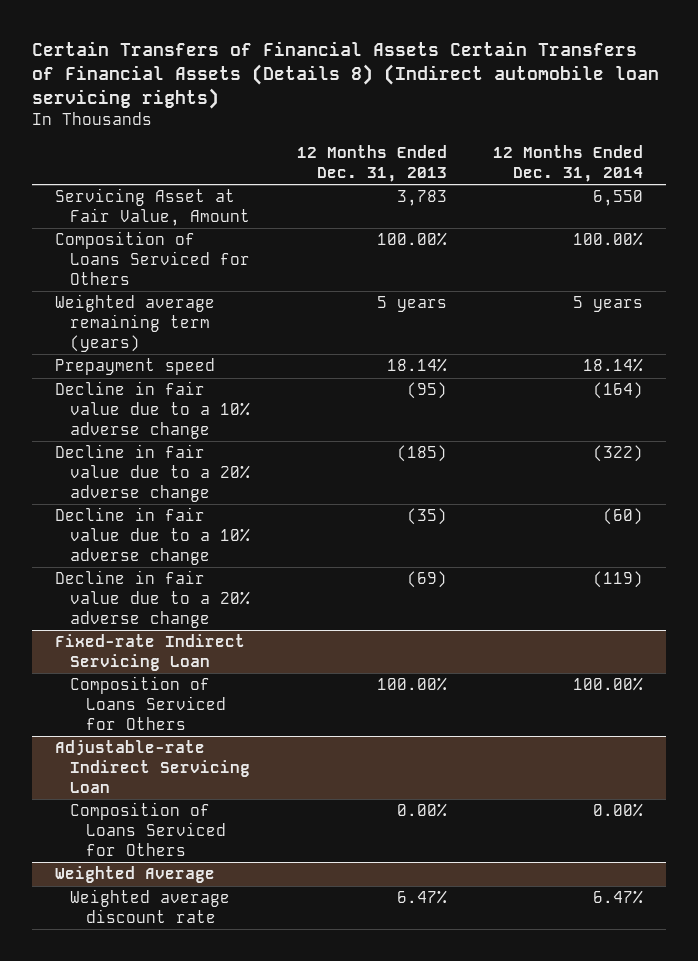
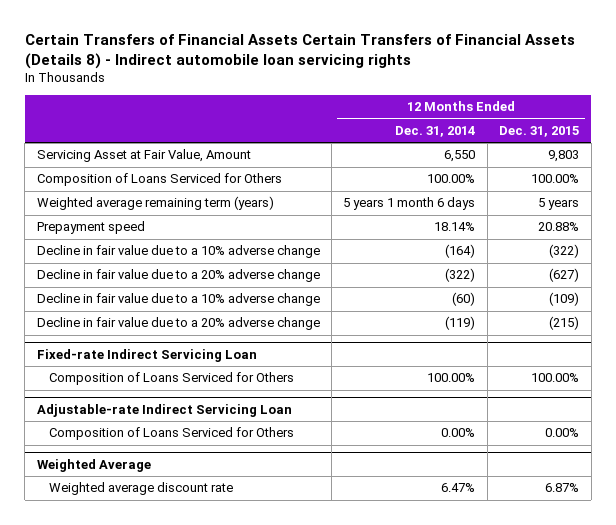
- Certain Transfers of Financial Assets Certain Transfers of Financial Assets (Details 8) (Indirect automobile loan servicing rights)
+ Certain Transfers of Financial Assets Certain Transfers of Financial Assets (Details 8) - Indirect automobile loan servicing rights
- | 12 Months Ended Dec. 31, 2013 | 12 Months Ended Dec. 31, 2014
+ | 12 Months Ended Dec. 31, 2014 | 12 Months Ended Dec. 31, 2015
- Weighted average remaining term (years) | 5 years | 5 years
+ Weighted average remaining term (years) | 5 years 1 month 6 days | 5 years

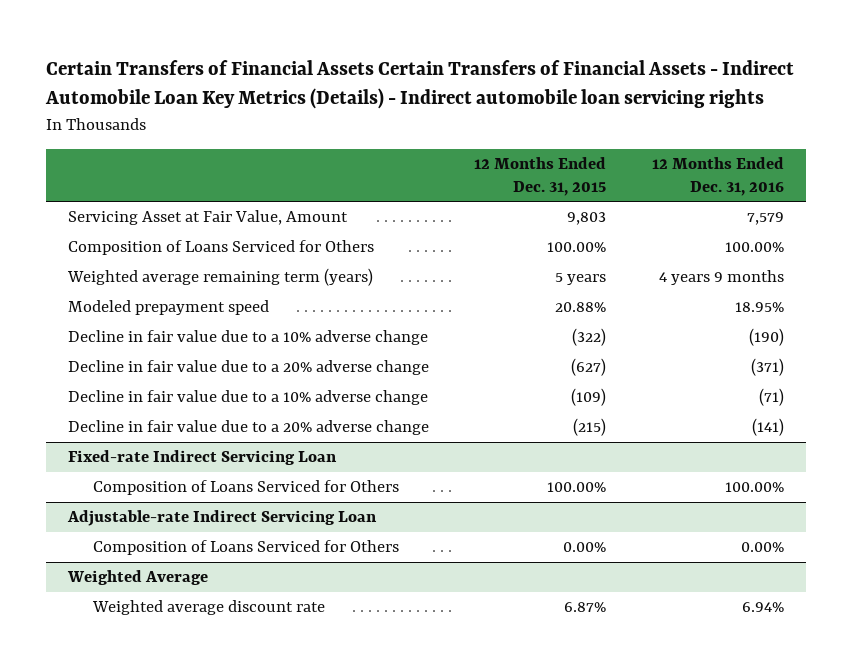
- Certain Transfers of Financial Assets Certain Transfers of Financial Assets (Details 8) - Indirect automobile loan servicing rights
+ Certain Transfers of Financial Assets Certain Transfers of Financial Assets - Indirect Automobile Loan Key Metrics (Details) - Indirect automobile loan servicing rights
- | 12 Months Ended Dec. 31, 2014 | 12 Months Ended Dec. 31, 2015
+ | 12 Months Ended Dec. 31, 2015 | 12 Months Ended Dec. 31, 2016
- Prepayment speed | 18.14% | 20.88%
+ Modeled prepayment speed | 20.88% | 18.95%

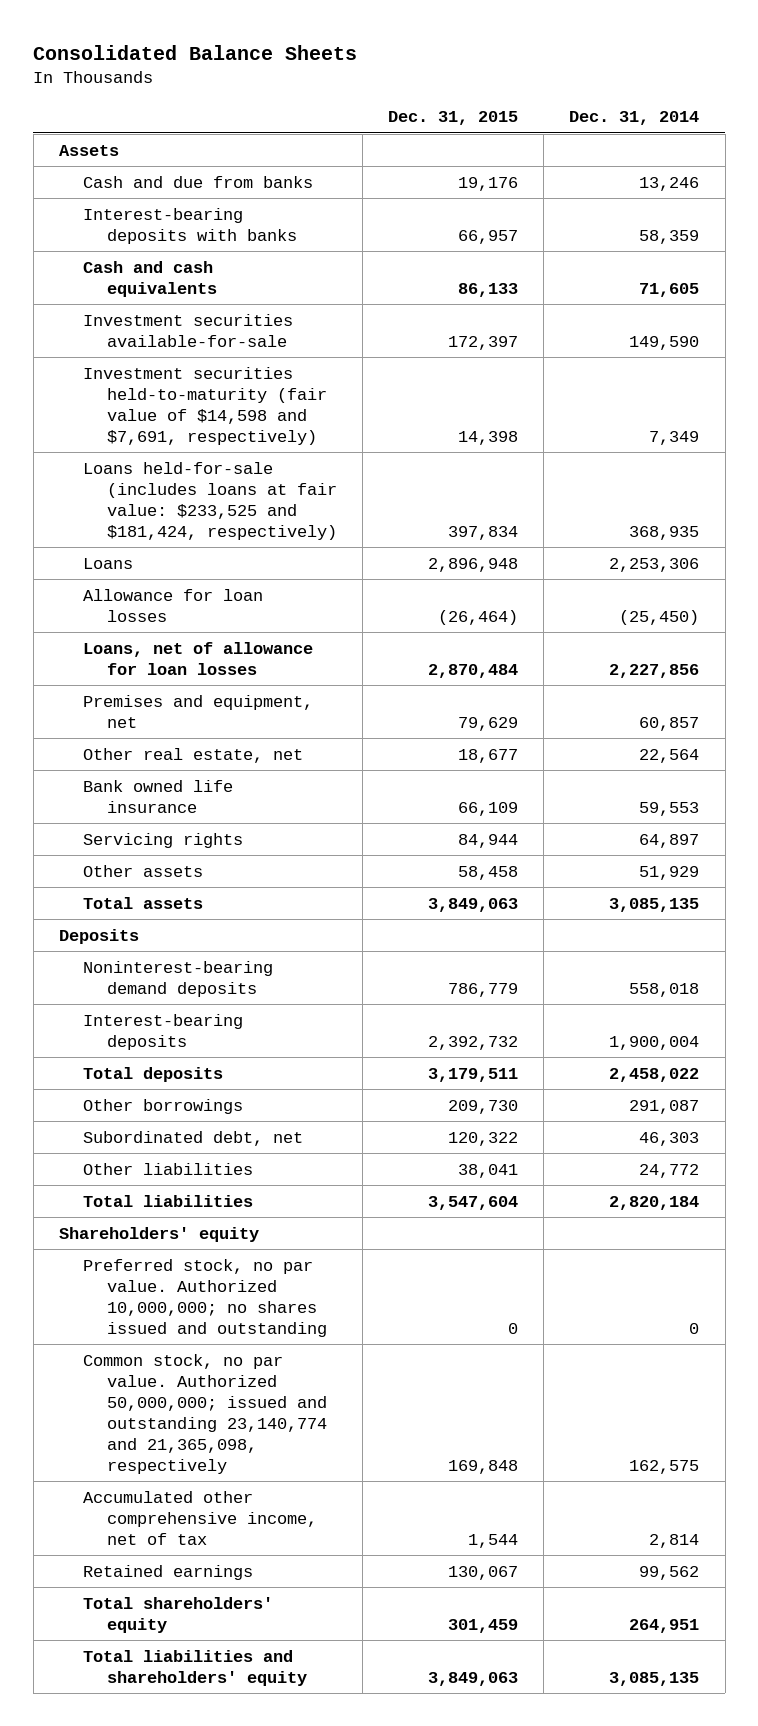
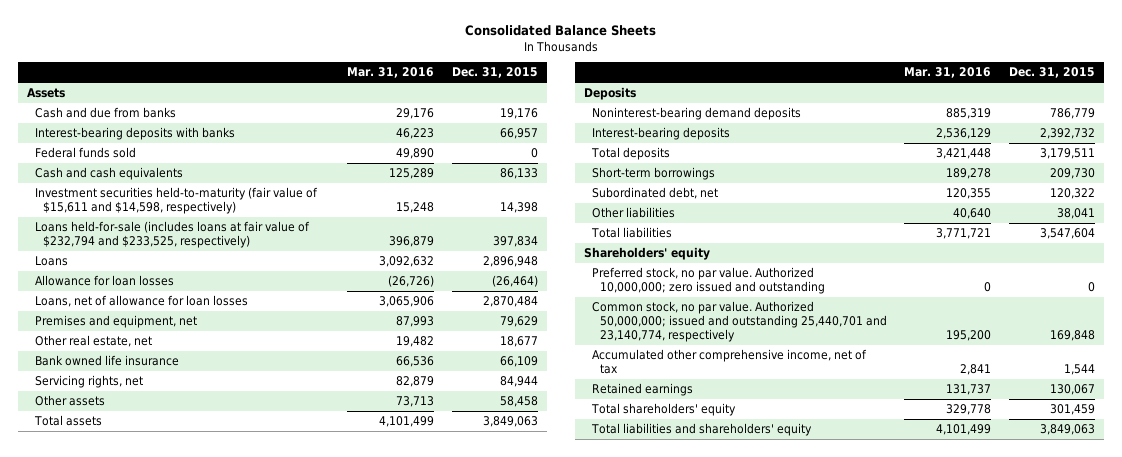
- | Dec. 31, 2015 | Dec. 31, 2014
+ | Mar. 31, 2016 | Dec. 31, 2015
+ Federal funds sold | 49,890 | 0
- Investment securities available-for-sale | 172,397 | 149,590
- Investment securities held-to-maturity (fair value of $14,598 and $7,691, respectively) | 14,398 | 7,349
- Loans held-for-sale (includes loans at fair value: $233,525 and $181,424, respectively) | 397,834 | 368,935
+ Investment securities held-to-maturity (fair value of $15,611 and $14,598, respectively) | 15,248 | 14,398
+ Loans held-for-sale (includes loans at fair value of $232,794 and $233,525, respectively) | 396,879 | 397,834
- Servicing rights | 84,944 | 64,897
+ Servicing rights, net | 82,879 | 84,944
- Other borrowings | 209,730 | 291,087
+ Short-term borrowings | 189,278 | 209,730
- Preferred stock, no par value. Authorized 10,000,000; no shares issued and outstanding | 0 | 0
- Common stock, no par value. Authorized 50,000,000; issued and outstanding 23,140,774 and 21,365,098, respectively | 169,848 | 162,575
+ Preferred stock, no par value. Authorized 10,000,000; zero issued and outstanding | 0 | 0
+ Common stock, no par value. Authorized 50,000,000; issued and outstanding 25,440,701 and 23,140,774, respectively | 195,200 | 169,848

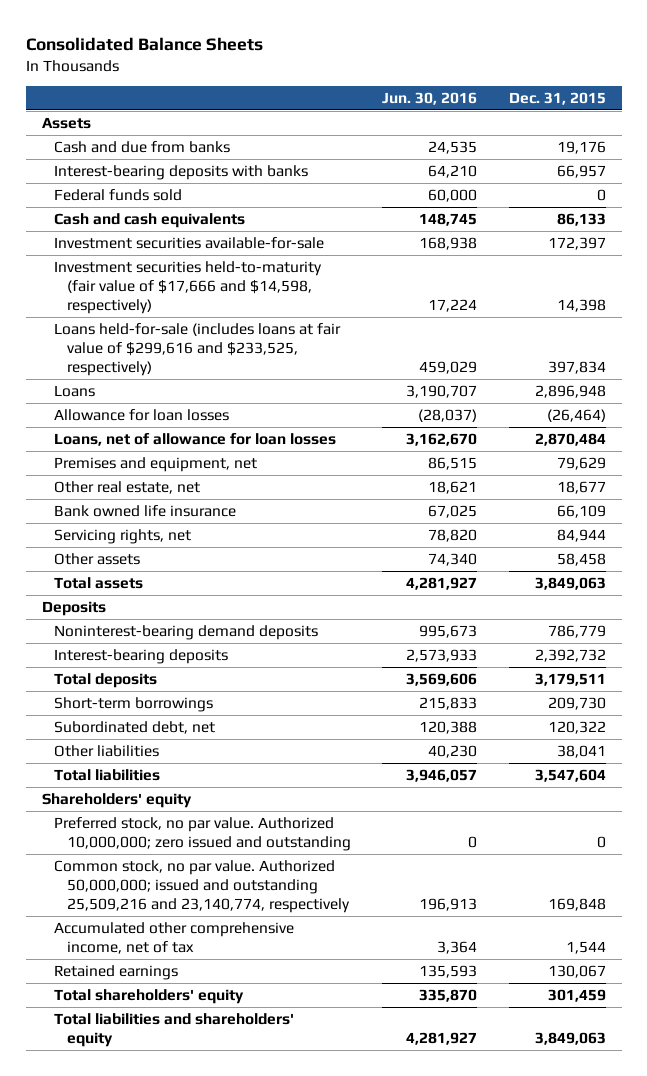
- | Mar. 31, 2016 | Dec. 31, 2015
+ | Jun. 30, 2016 | Dec. 31, 2015
- Investment securities held-to-maturity (fair value of $15,611 and $14,598, respectively) | 15,248 | 14,398
- Loans held-for-sale (includes loans at fair value of $232,794 and $233,525, respectively) | 396,879 | 397,834
+ Investment securities available-for-sale | 168,938 | 172,397
+ Investment securities held-to-maturity (fair value of $17,666 and $14,598, respectively) | 17,224 | 14,398
+ Loans held-for-sale (includes loans at fair value of $299,616 and $233,525, respectively) | 459,029 | 397,834
- Common stock, no par value. Authorized 50,000,000; issued and outstanding 25,440,701 and 23,140,774, respectively | 195,200 | 169,848
+ Common stock, no par value. Authorized 50,000,000; issued and outstanding 25,509,216 and 23,140,774, respectively | 196,913 | 169,848

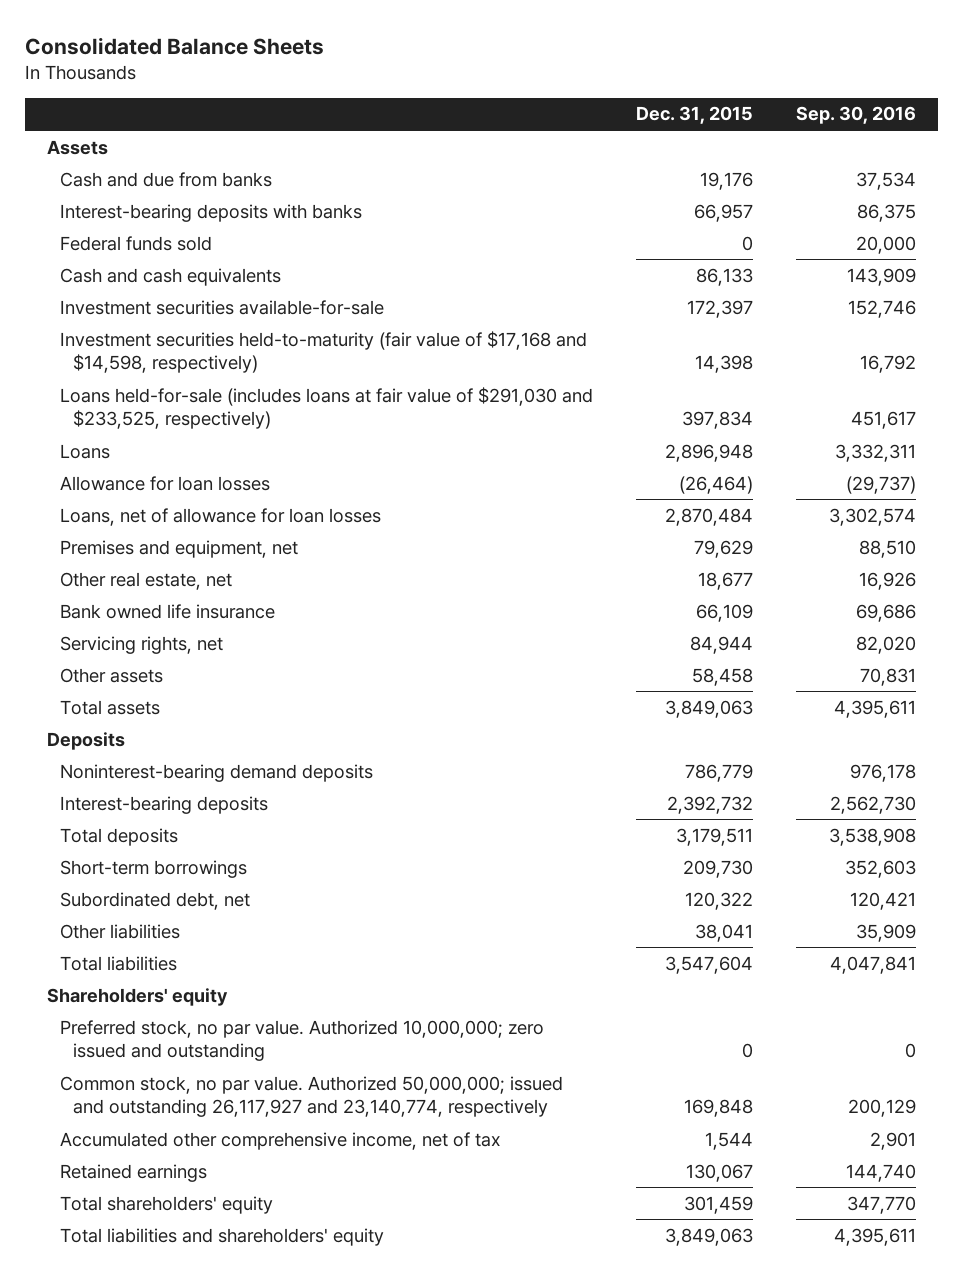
- | Jun. 30, 2016 | Dec. 31, 2015
+ | Dec. 31, 2015 | Sep. 30, 2016
- Investment securities held-to-maturity (fair value of $17,666 and $14,598, respectively) | 17,224 | 14,398
- Loans held-for-sale (includes loans at fair value of $299,616 and $233,525, respectively) | 459,029 | 397,834
+ Investment securities held-to-maturity (fair value of $17,168 and $14,598, respectively) | 14,398 | 16,792
+ Loans held-for-sale (includes loans at fair value of $291,030 and $233,525, respectively) | 397,834 | 451,617
- Common stock, no par value. Authorized 50,000,000; issued and outstanding 25,509,216 and 23,140,774, respectively | 196,913 | 169,848
+ Common stock, no par value. Authorized 50,000,000; issued and outstanding 26,117,927 and 23,140,774, respectively | 169,848 | 200,129

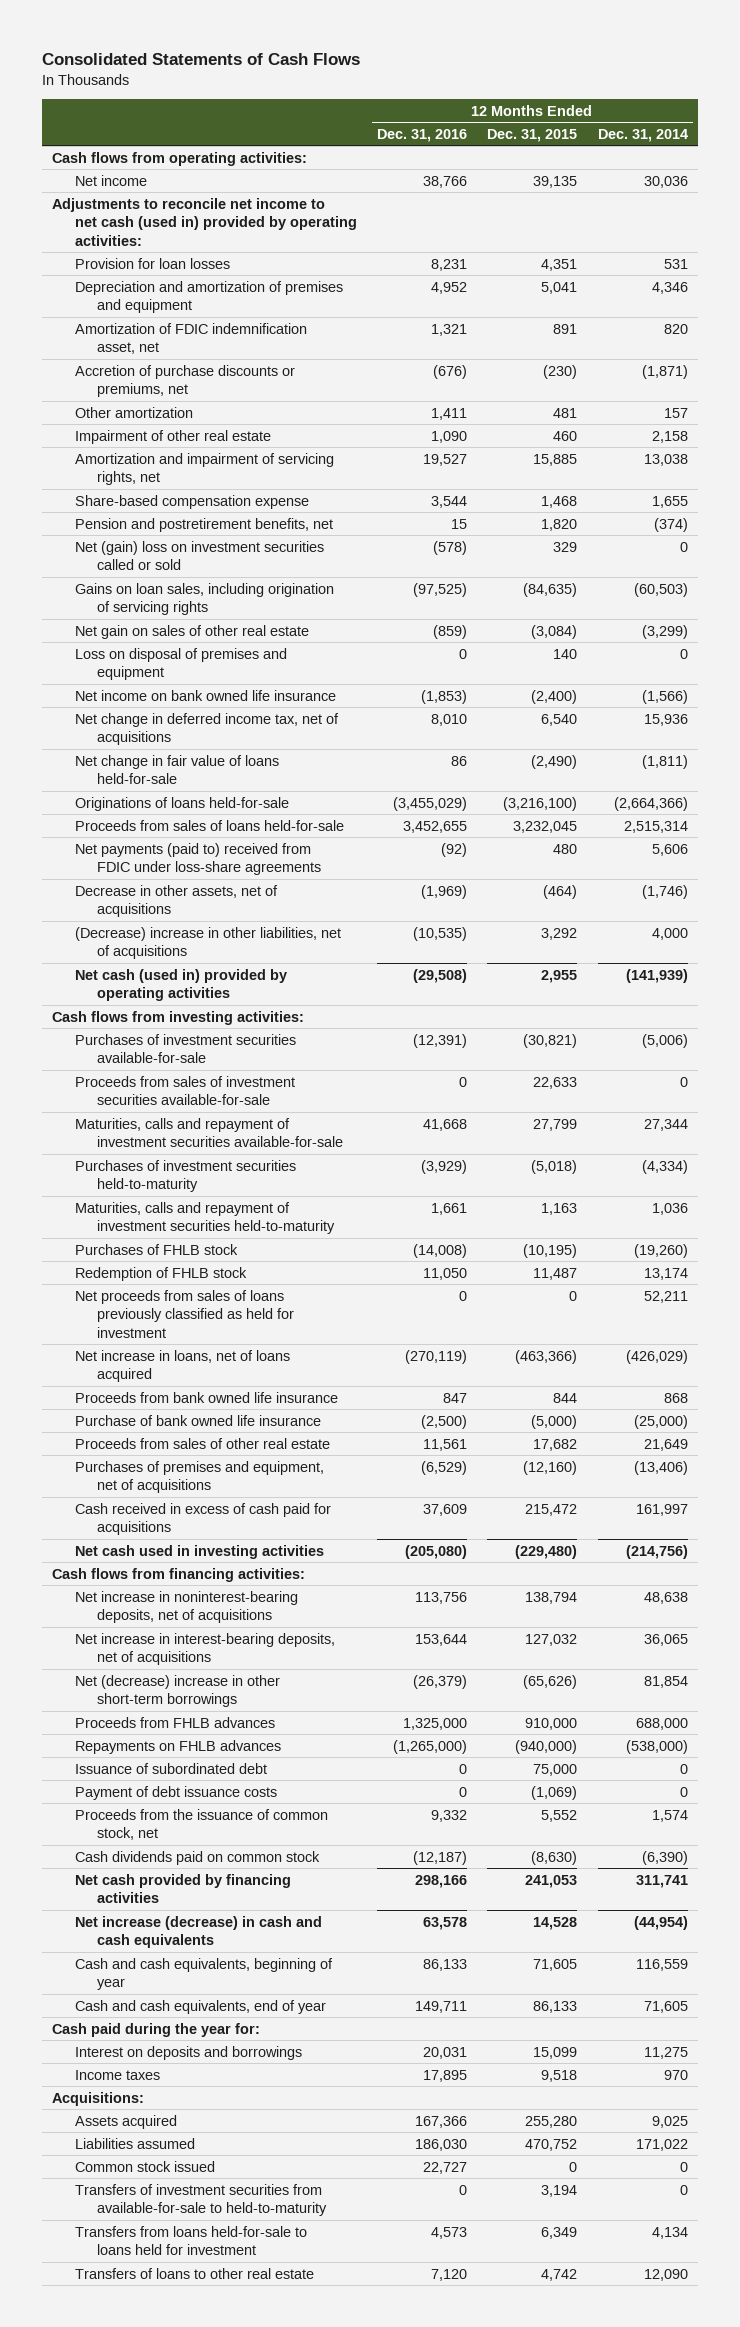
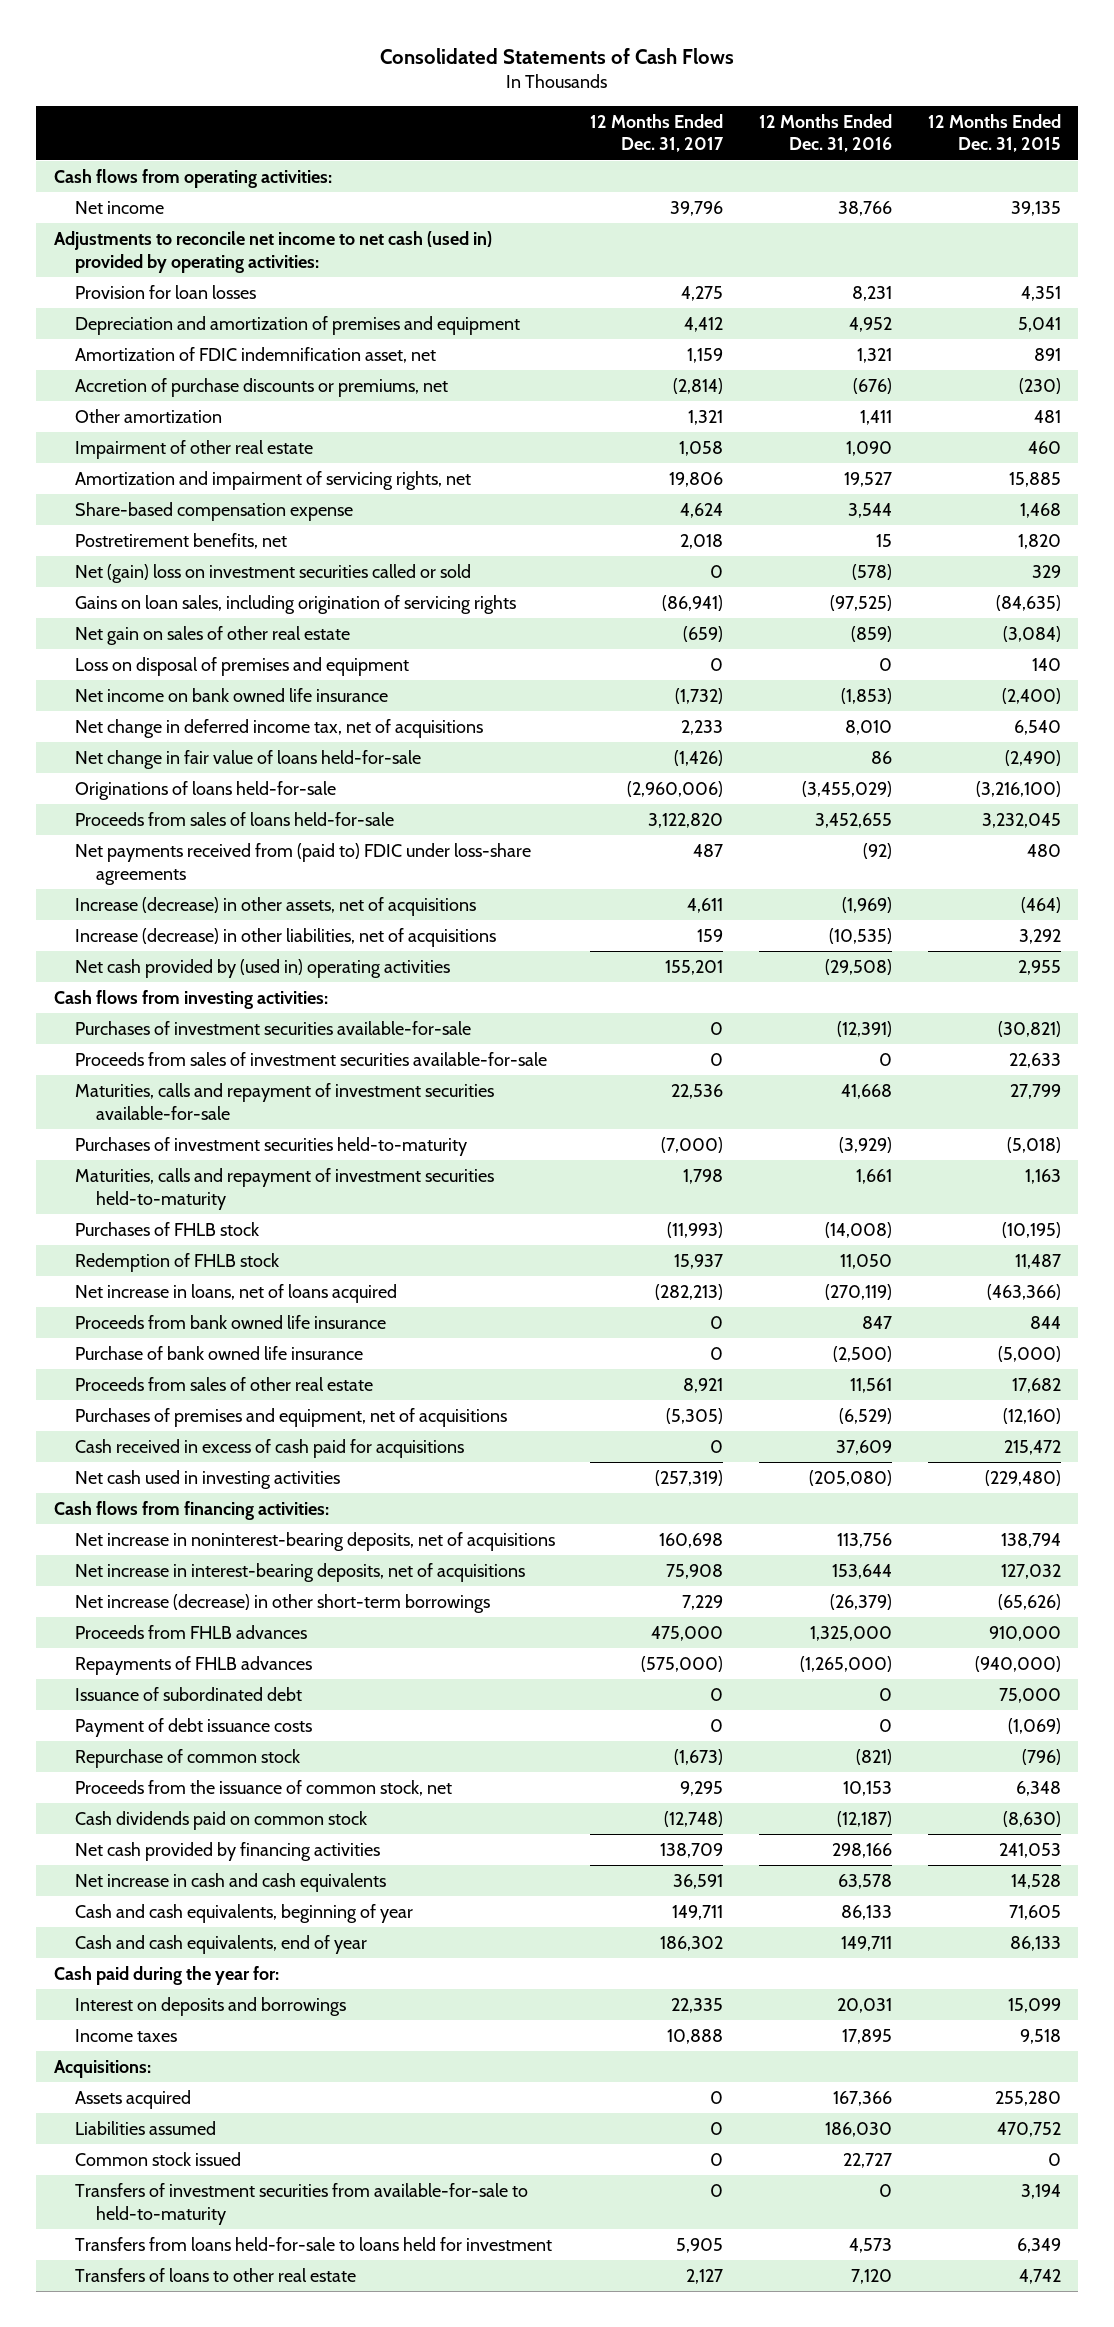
- | 12 Months Ended Dec. 31, 2016 | 12 Months Ended Dec. 31, 2015 | 12 Months Ended Dec. 31, 2014
+ | 12 Months Ended Dec. 31, 2017 | 12 Months Ended Dec. 31, 2016 | 12 Months Ended Dec. 31, 2015
- Pension and postretirement benefits, net | 15 | 1,820 | (374)
+ Postretirement benefits, net | 2,018 | 15 | 1,820
- Net payments (paid to) received from FDIC under loss-share agreements | (92) | 480 | 5,606
- Decrease in other assets, net of acquisitions | (1,969) | (464) | (1,746)
- (Decrease) increase in other liabilities, net of acquisitions | (10,535) | 3,292 | 4,000
- Net cash (used in) provided by operating activities | (29,508) | 2,955 | (141,939)
+ Net payments received from (paid to) FDIC under loss-share agreements | 487 | (92) | 480
+ Increase (decrease) in other assets, net of acquisitions | 4,611 | (1,969) | (464)
+ Increase (decrease) in other liabilities, net of acquisitions | 159 | (10,535) | 3,292
+ Net cash provided by (used in) operating activities | 155,201 | (29,508) | 2,955
- Net proceeds from sales of loans previously classified as held for investment | 0 | 0 | 52,211
- Net (decrease) increase in other short-term borrowings | (26,379) | (65,626) | 81,854
+ Net increase (decrease) in other short-term borrowings | 7,229 | (26,379) | (65,626)
- Repayments on FHLB advances | (1,265,000) | (940,000) | (538,000)
+ Repayments of FHLB advances | (575,000) | (1,265,000) | (940,000)
- Proceeds from the issuance of common stock, net | 9,332 | 5,552 | 1,574
+ Repurchase of common stock | (1,673) | (821) | (796)
+ Proceeds from the issuance of common stock, net | 9,295 | 10,153 | 6,348
- Net increase (decrease) in cash and cash equivalents | 63,578 | 14,528 | (44,954)
+ Net increase in cash and cash equivalents | 36,591 | 63,578 | 14,528

